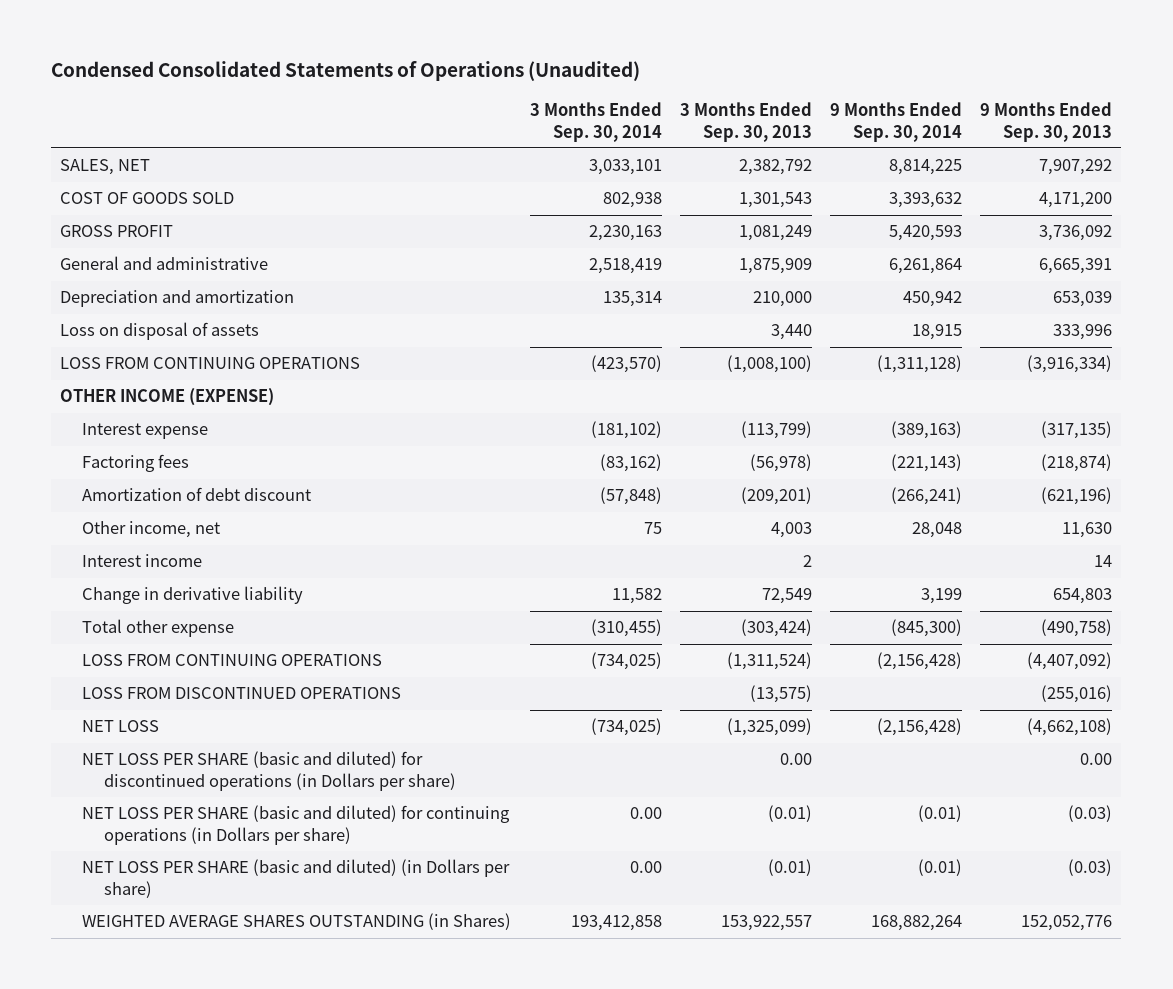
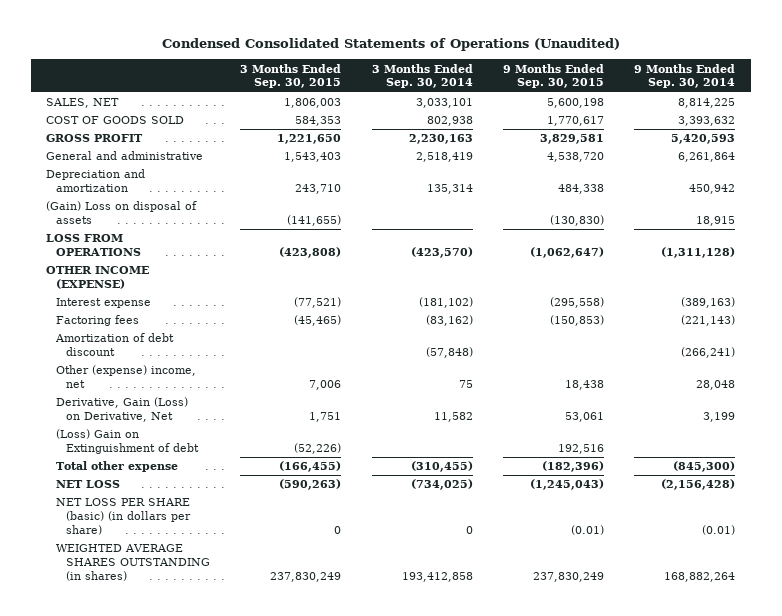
- | 3 Months Ended Sep. 30, 2014 | 3 Months Ended Sep. 30, 2013 | 9 Months Ended Sep. 30, 2014 | 9 Months Ended Sep. 30, 2013
+ | 3 Months Ended Sep. 30, 2015 | 3 Months Ended Sep. 30, 2014 | 9 Months Ended Sep. 30, 2015 | 9 Months Ended Sep. 30, 2014
- Loss on disposal of assets | | 3,440 | 18,915 | 333,996
- LOSS FROM CONTINUING OPERATIONS | (423,570) | (1,008,100) | (1,311,128) | (3,916,334)
+ (Gain) Loss on disposal of assets | (141,655) | | (130,830) | 18,915
+ LOSS FROM OPERATIONS | (423,808) | (423,570) | (1,062,647) | (1,311,128)
- Other income, net | 75 | 4,003 | 28,048 | 11,630
- Interest income | | 2 | | 14
- Change in derivative liability | 11,582 | 72,549 | 3,199 | 654,803
+ Other (expense) income, net | 7,006 | 75 | 18,438 | 28,048
+ Derivative, Gain (Loss) on Derivative, Net | 1,751 | 11,582 | 53,061 | 3,199
+ (Loss) Gain on Extinguishment of debt | (52,226) | | 192,516 |
- LOSS FROM CONTINUING OPERATIONS | (734,025) | (1,311,524) | (2,156,428) | (4,407,092)
- LOSS FROM DISCONTINUED OPERATIONS | | (13,575) | | (255,016)
- NET LOSS PER SHΑRE (basic and dilutеd) for discontinuеd opеrations (in Dollars per share) | | 0.00 | | 0.00
- NET LOSS PER SHΑRE (basic and dilutеd) for continuing opеrations (in Dollars per share) | 0.00 | (0.01) | (0.01) | (0.03)
- NET LOSS PER SHARE (basic and diluted) (in Dollars per share) | 0.00 | (0.01) | (0.01) | (0.03)
- WEIGHTED AVERAGE SHARES OUTSTANDING (in Shares) | 193,412,858 | 153,922,557 | 168,882,264 | 152,052,776
+ NET LOSS PER SHARE (basic) (in dollars per share) | 0 | 0 | (0.01) | (0.01)
+ WEIGHTED AVERAGE SHARES OUTSTANDING (in shares) | 237,830,249 | 193,412,858 | 237,830,249 | 168,882,264

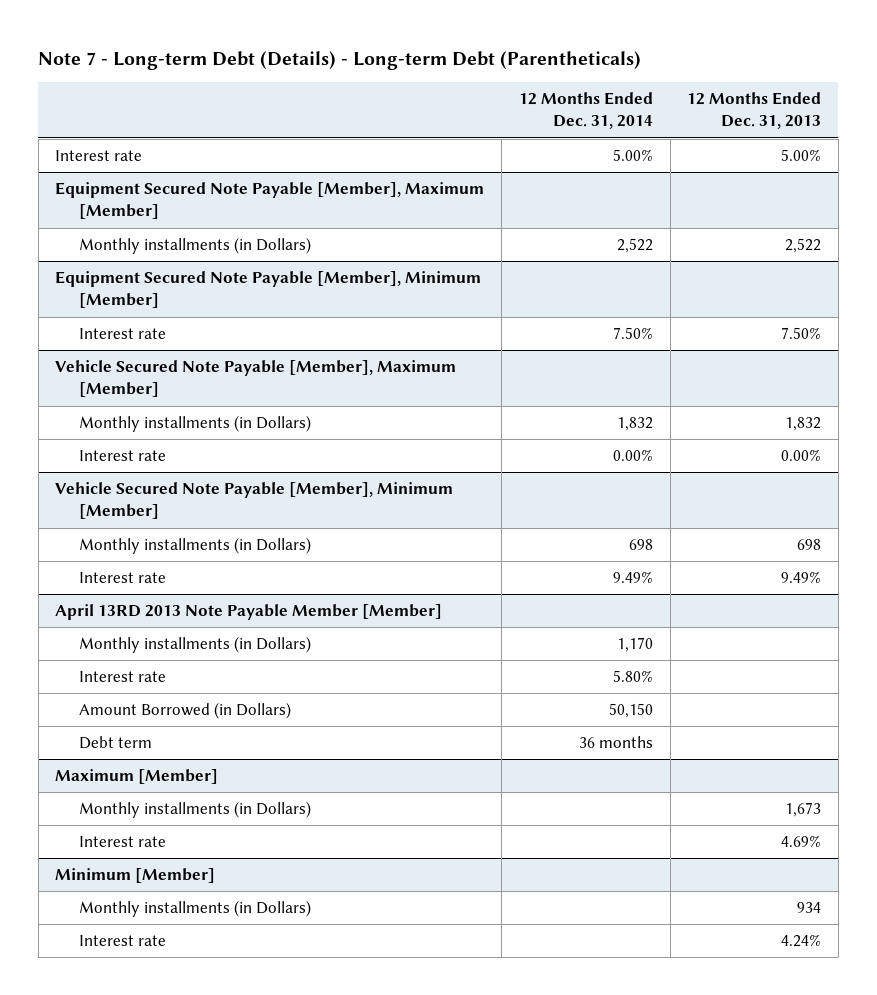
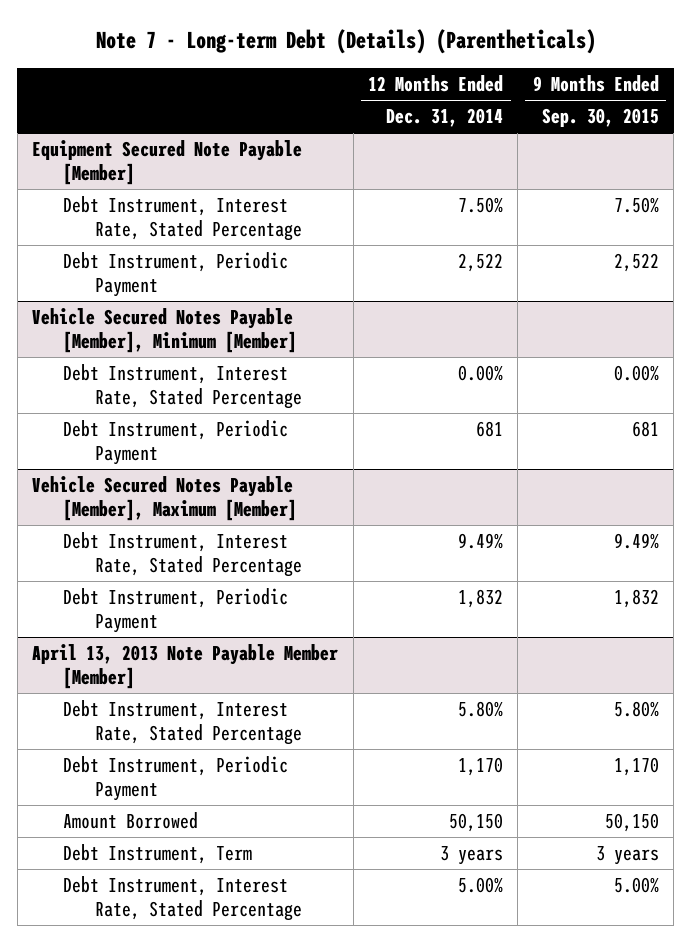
- Note 7 - Long-term Debt (Details) - Long-term Debt (Parentheticals)
+ Note 7 - Long-term Debt (Details) (Parentheticals)
- | 12 Months Ended Dec. 31, 2014 | 12 Months Ended Dec. 31, 2013
+ | 12 Months Ended Dec. 31, 2014 | 9 Months Ended Sep. 30, 2015
- Interest rate | 5.00% | 5.00%
- Equipment Secured Note Payable [Member], Maximum [Member]
- Monthly installments (in Dollars) | 2,522 | 2,522
- Equipment Secured Note Payable [Member], Minimum [Member]
- Interest rate | 7.50% | 7.50%
- Vehicle Secured Note Payable [Member], Maximum [Member]
- Monthly installments (in Dollars) | 1,832 | 1,832
- Interest rate | 0.00% | 0.00%
- Vehicle Secured Note Payable [Member], Minimum [Member]
- Monthly installments (in Dollars) | 698 | 698
- Interest rate | 9.49% | 9.49%
- April 13RD 2013 Note Payable Member [Member]
- Monthly installments (in Dollars) | 1,170 |
- Interest rate | 5.80% |
- Amount Borrowed (in Dollars) | 50,150 |
- Debt term | 36 months |
- Maximum [Member]
- Monthly installments (in Dollars) | | 1,673
- Interest rate | | 4.69%
- Minimum [Member]
- Monthly installments (in Dollars) | | 934
- Interest rate | | 4.24%
+ Equipment Secured Note Payable [Member]
+ Debt Instrument, Interest Rate, Stated Percentage | 7.50% | 7.50%
+ Debt Instrument, Periodic Payment | 2,522 | 2,522
+ Vehicle Secured Notes Payable [Member], Minimum [Member]
+ Debt Instrument, Interest Rate, Stated Percentage | 0.00% | 0.00%
+ Debt Instrument, Periodic Payment | 681 | 681
+ Vehicle Secured Notes Payable [Member], Maximum [Member]
+ Debt Instrument, Interest Rate, Stated Percentage | 9.49% | 9.49%
+ Debt Instrument, Periodic Payment | 1,832 | 1,832
+ April 13, 2013 Note Payable Member [Member]
+ Debt Instrument, Interest Rate, Stated Percentage | 5.80% | 5.80%
+ Debt Instrument, Periodic Payment | 1,170 | 1,170
+ Amount Borrowed | 50,150 | 50,150
+ Debt Instrument, Term | 3 years | 3 years
+ Debt Instrument, Interest Rate, Stated Percentage | 5.00% | 5.00%

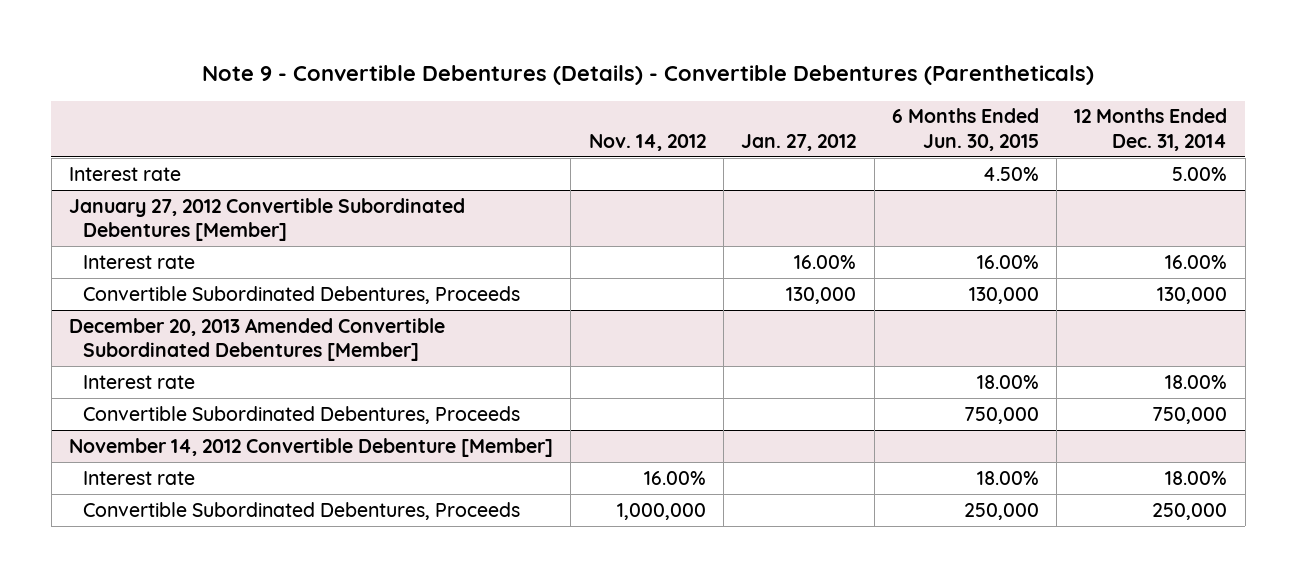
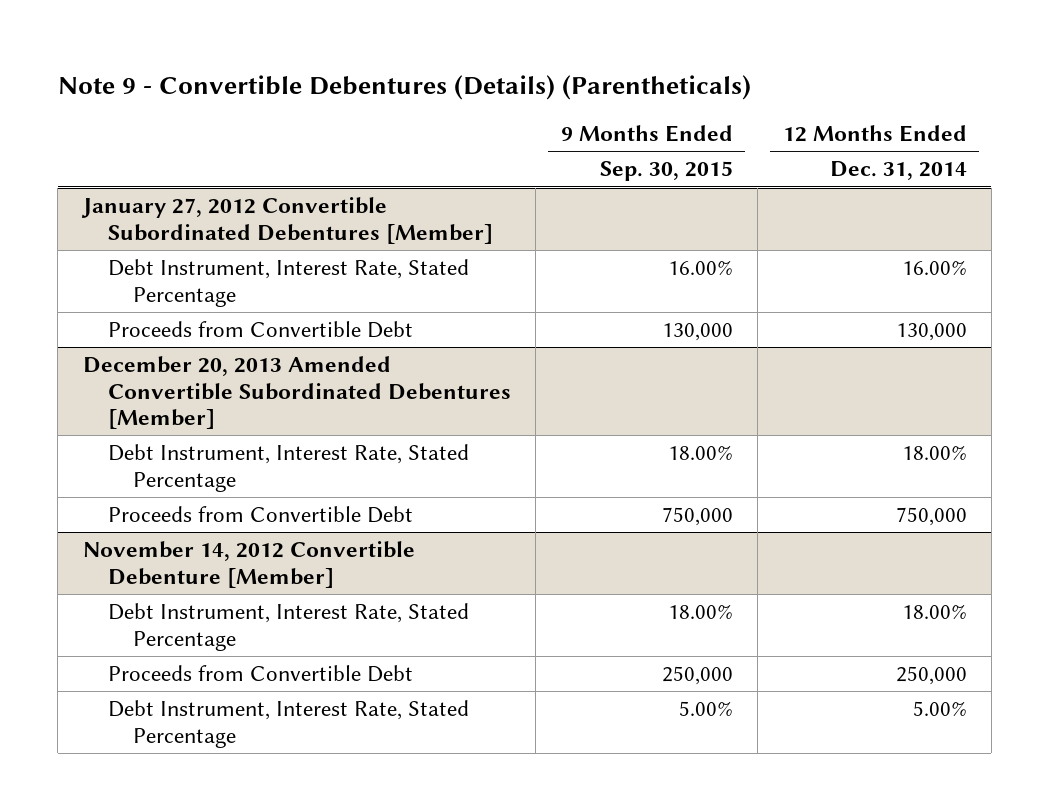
- Note 9 - Convertible Debentures (Details) - Convertible Debentures (Parentheticals)
+ Note 9 - Convertible Debentures (Details) (Parentheticals)
- | Nov. 14, 2012 | Jan. 27, 2012 | 6 Months Ended Jun. 30, 2015 | 12 Months Ended Dec. 31, 2014
+ | 9 Months Ended Sep. 30, 2015 | 12 Months Ended Dec. 31, 2014
- Interest rate | | | 4.50% | 5.00%
@ January 27, 2012 Convertible Subordinated Debentures [Member]
- Interest rate | | 16.00% | 16.00% | 16.00%
- Convertible Subordinated Debentures, Proceeds | | 130,000 | 130,000 | 130,000
+ Debt Instrument, Interest Rate, Stated Percentage | 16.00% | 16.00%
+ Proceeds from Convertible Debt | 130,000 | 130,000
@ December 20, 2013 Amended Convertible Subordinated Debentures [Member]
- Interest rate | | | 18.00% | 18.00%
- Convertible Subordinated Debentures, Proceeds | | | 750,000 | 750,000
+ Debt Instrument, Interest Rate, Stated Percentage | 18.00% | 18.00%
+ Proceeds from Convertible Debt | 750,000 | 750,000
@ November 14, 2012 Convertible Debenture [Member]
- Interest rate | 16.00% | | 18.00% | 18.00%
- Convertible Subordinated Debentures, Proceeds | 1,000,000 | | 250,000 | 250,000
+ Debt Instrument, Interest Rate, Stated Percentage | 18.00% | 18.00%
+ Proceeds from Convertible Debt | 250,000 | 250,000
+ Debt Instrument, Interest Rate, Stated Percentage | 5.00% | 5.00%

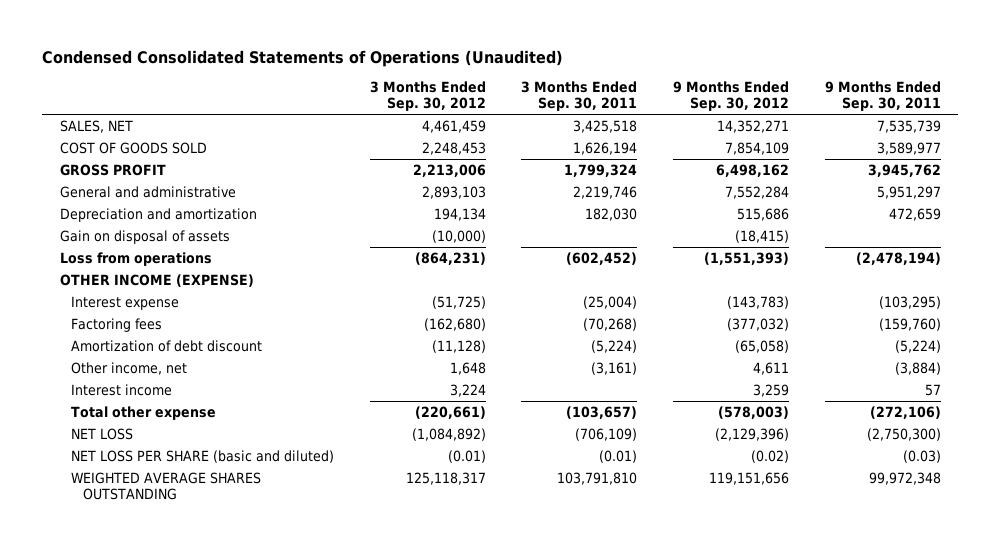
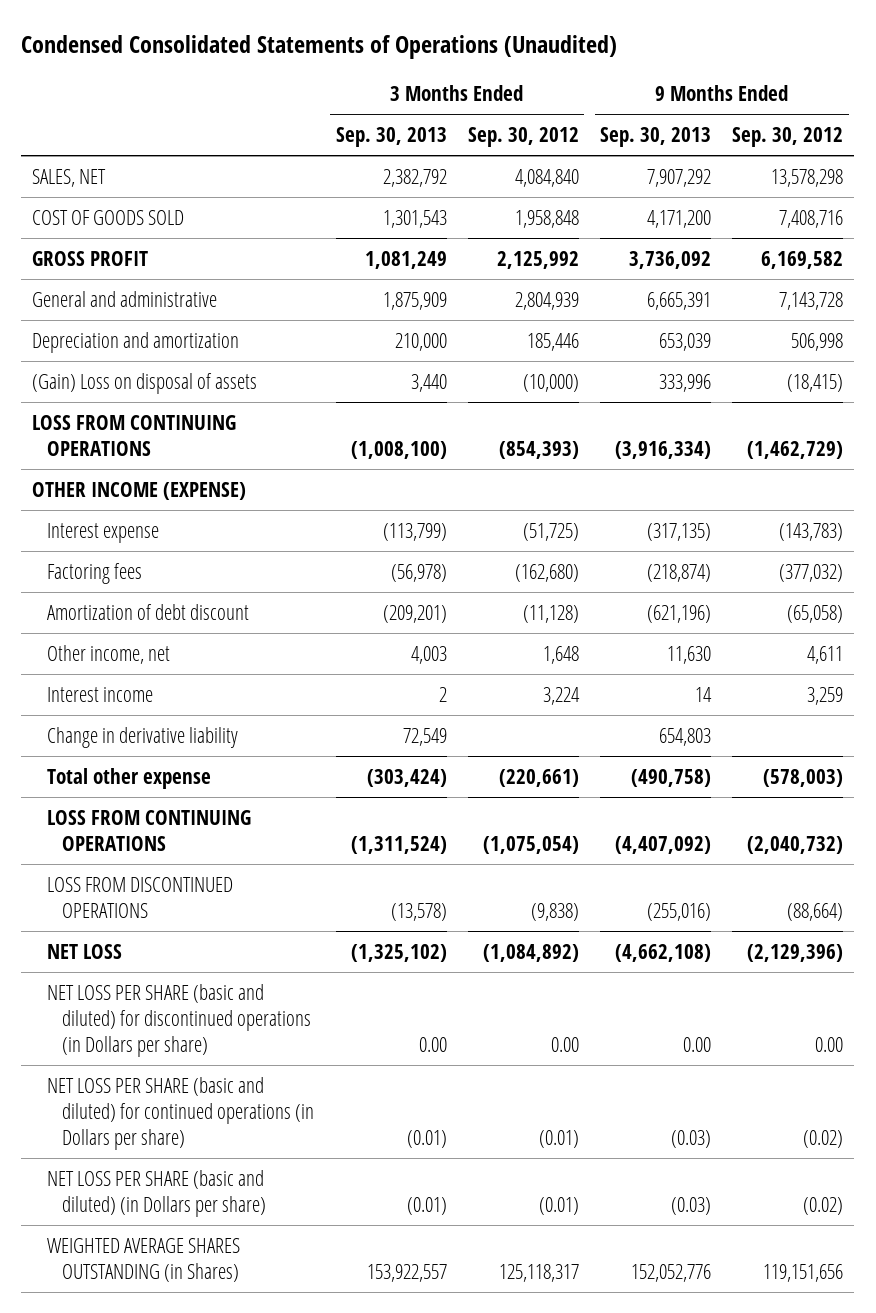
- | 3 Months Ended Sep. 30, 2012 | 3 Months Ended Sep. 30, 2011 | 9 Months Ended Sep. 30, 2012 | 9 Months Ended Sep. 30, 2011
+ | 3 Months Ended Sep. 30, 2013 | 3 Months Ended Sep. 30, 2012 | 9 Months Ended Sep. 30, 2013 | 9 Months Ended Sep. 30, 2012
- SALES, NET | 4,461,459 | 3,425,518 | 14,352,271 | 7,535,739
- COST OF GOODS SOLD | 2,248,453 | 1,626,194 | 7,854,109 | 3,589,977
- GROSS PROFIT | 2,213,006 | 1,799,324 | 6,498,162 | 3,945,762
- General and administrative | 2,893,103 | 2,219,746 | 7,552,284 | 5,951,297
- Depreciation and amortization | 194,134 | 182,030 | 515,686 | 472,659
- Gain on disposal of assets | (10,000) | | (18,415) |
- Loss from operations | (864,231) | (602,452) | (1,551,393) | (2,478,194)
+ SALES, NET | 2,382,792 | 4,084,840 | 7,907,292 | 13,578,298
+ COST OF GOODS SOLD | 1,301,543 | 1,958,848 | 4,171,200 | 7,408,716
+ GROSS PROFIT | 1,081,249 | 2,125,992 | 3,736,092 | 6,169,582
+ General and administrative | 1,875,909 | 2,804,939 | 6,665,391 | 7,143,728
+ Depreciation and amortization | 210,000 | 185,446 | 653,039 | 506,998
+ (Gain) Loss on disposal of assets | 3,440 | (10,000) | 333,996 | (18,415)
+ LOSS FROM CONTINUING OPERATIONS | (1,008,100) | (854,393) | (3,916,334) | (1,462,729)
+ Change in derivative liability | 72,549 | | 654,803 |
+ LOSS FROM CONTINUING OPERATIONS | (1,311,524) | (1,075,054) | (4,407,092) | (2,040,732)
+ LOSS FROM DISCONTINUED OPERATIONS | (13,578) | (9,838) | (255,016) | (88,664)
- NET LOSS PER SHARE (basic and diluted) | (0.01) | (0.01) | (0.02) | (0.03)
- WEIGHTED AVERAGE SHARES OUTSTANDING | 125,118,317 | 103,791,810 | 119,151,656 | 99,972,348
+ NET LOSS PER SHΑRE (basic and dilutеd) for discontinuеd opеrations (in Dollars per share) | 0.00 | 0.00 | 0.00 | 0.00
+ NET LOSS PER SHΑRE (basic and dilutеd) for continuеd opеrations (in Dollars per share) | (0.01) | (0.01) | (0.03) | (0.02)
+ NET LOSS PER SHARE (basic and diluted) (in Dollars per share) | (0.01) | (0.01) | (0.03) | (0.02)
+ WEIGHTED AVERAGE SHARES OUTSTANDING (in Shares) | 153,922,557 | 125,118,317 | 152,052,776 | 119,151,656

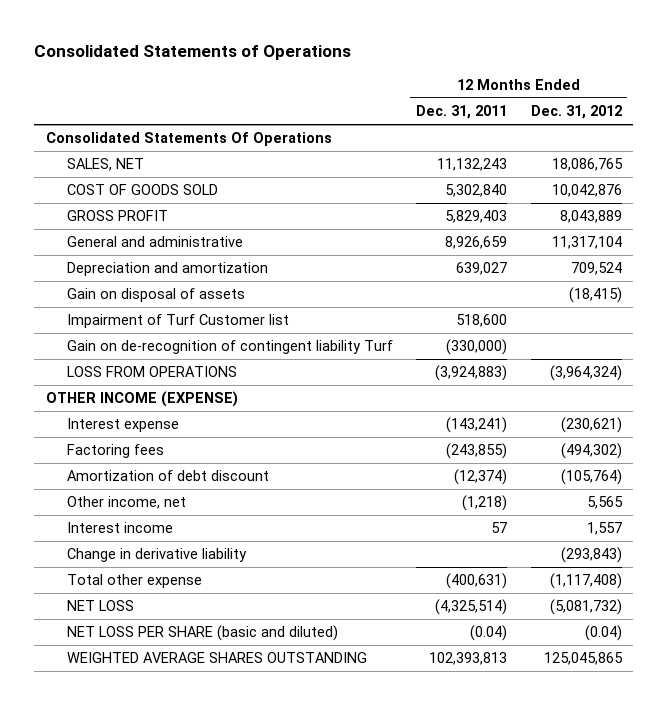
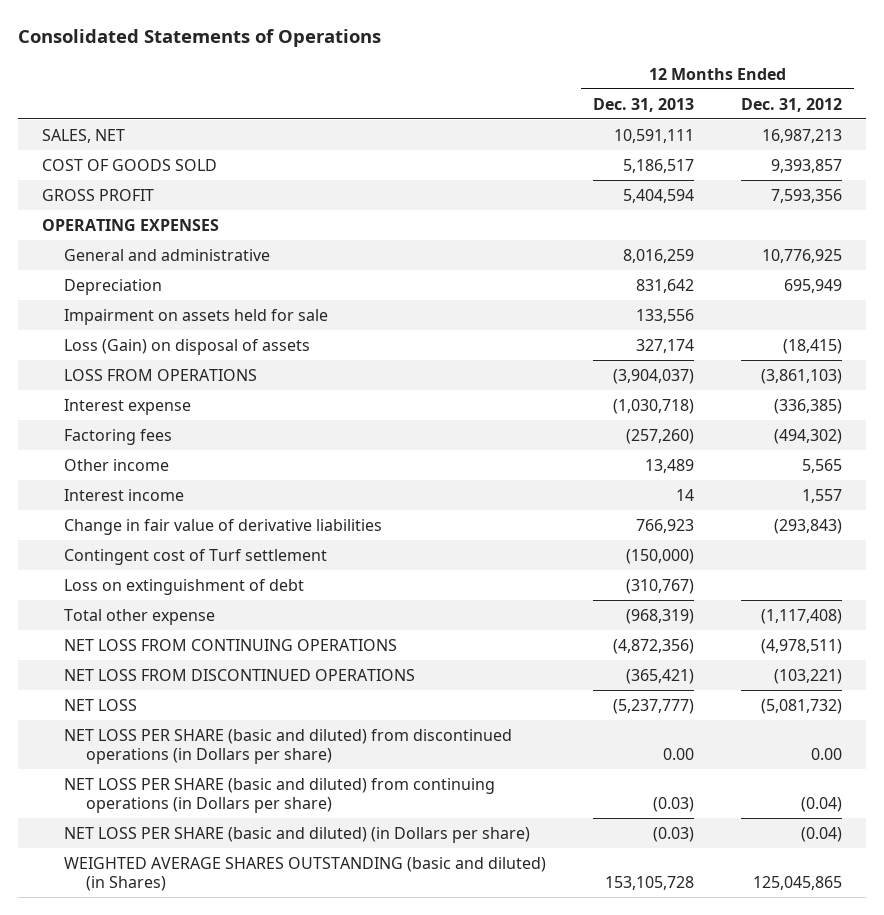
- | 12 Months Ended Dec. 31, 2011 | 12 Months Ended Dec. 31, 2012
+ | 12 Months Ended Dec. 31, 2013 | 12 Months Ended Dec. 31, 2012
- Consolidated Statements Of Operations
- SALES, NET | 11,132,243 | 18,086,765
- COST OF GOODS SOLD | 5,302,840 | 10,042,876
- GROSS PROFIT | 5,829,403 | 8,043,889
- General and administrative | 8,926,659 | 11,317,104
- Depreciation and amortization | 639,027 | 709,524
- Gain on disposal of assets | | (18,415)
- Impairment of Turf Customer list | 518,600 |
- Gain on de-recognition of contingent liability Turf | (330,000) |
- LOSS FROM OPERATIONS | (3,924,883) | (3,964,324)
- OTHER INCOME (EXPENSE)
- Interest expense | (143,241) | (230,621)
+ SALES, NET | 10,591,111 | 16,987,213
+ COST OF GOODS SOLD | 5,186,517 | 9,393,857
+ GROSS PROFIT | 5,404,594 | 7,593,356
+ OPERATING EXPENSES
+ General and administrative | 8,016,259 | 10,776,925
+ Depreciation | 831,642 | 695,949
+ Impairment on assets held for sale | 133,556 |
+ Loss (Gain) on disposal of assets | 327,174 | (18,415)
+ LOSS FROM OPERATIONS | (3,904,037) | (3,861,103)
+ Interest expense | (1,030,718) | (336,385)
- Amortization of debt discount | (12,374) | (105,764)
- Other income, net | (1,218) | 5,565
+ Other income | 13,489 | 5,565
- Change in derivative liability | | (293,843)
+ Change in fair value of derivative liabilities | 766,923 | (293,843)
+ Contingent cost of Turf settlement | (150,000) |
+ Loss on extinguishment of debt | (310,767) |
+ NET LOSS FROM CONTINUING OPERATIONS | (4,872,356) | (4,978,511)
+ NET LOSS FROM DISCONTINUED OPERATIONS | (365,421) | (103,221)
- NET LOSS PER SHARE (basic and diluted) | (0.04) | (0.04)
- WEIGHTED AVERAGE SHARES OUTSTANDING | 102,393,813 | 125,045,865
+ NET LOSS PER SHΑRE (basic and diluted) from discontinued operations (in Dollars per share) | 0.00 | 0.00
+ NET LOSS PER SHΑRE (basic and diluted) from continuing operations (in Dollars per share) | (0.03) | (0.04)
+ NET LOSS PER SHARE (basic and diluted) (in Dollars per share) | (0.03) | (0.04)
+ WEIGHTED AVERAGE SHARES OUTSTANDING (basic and diluted) (in Shares) | 153,105,728 | 125,045,865

